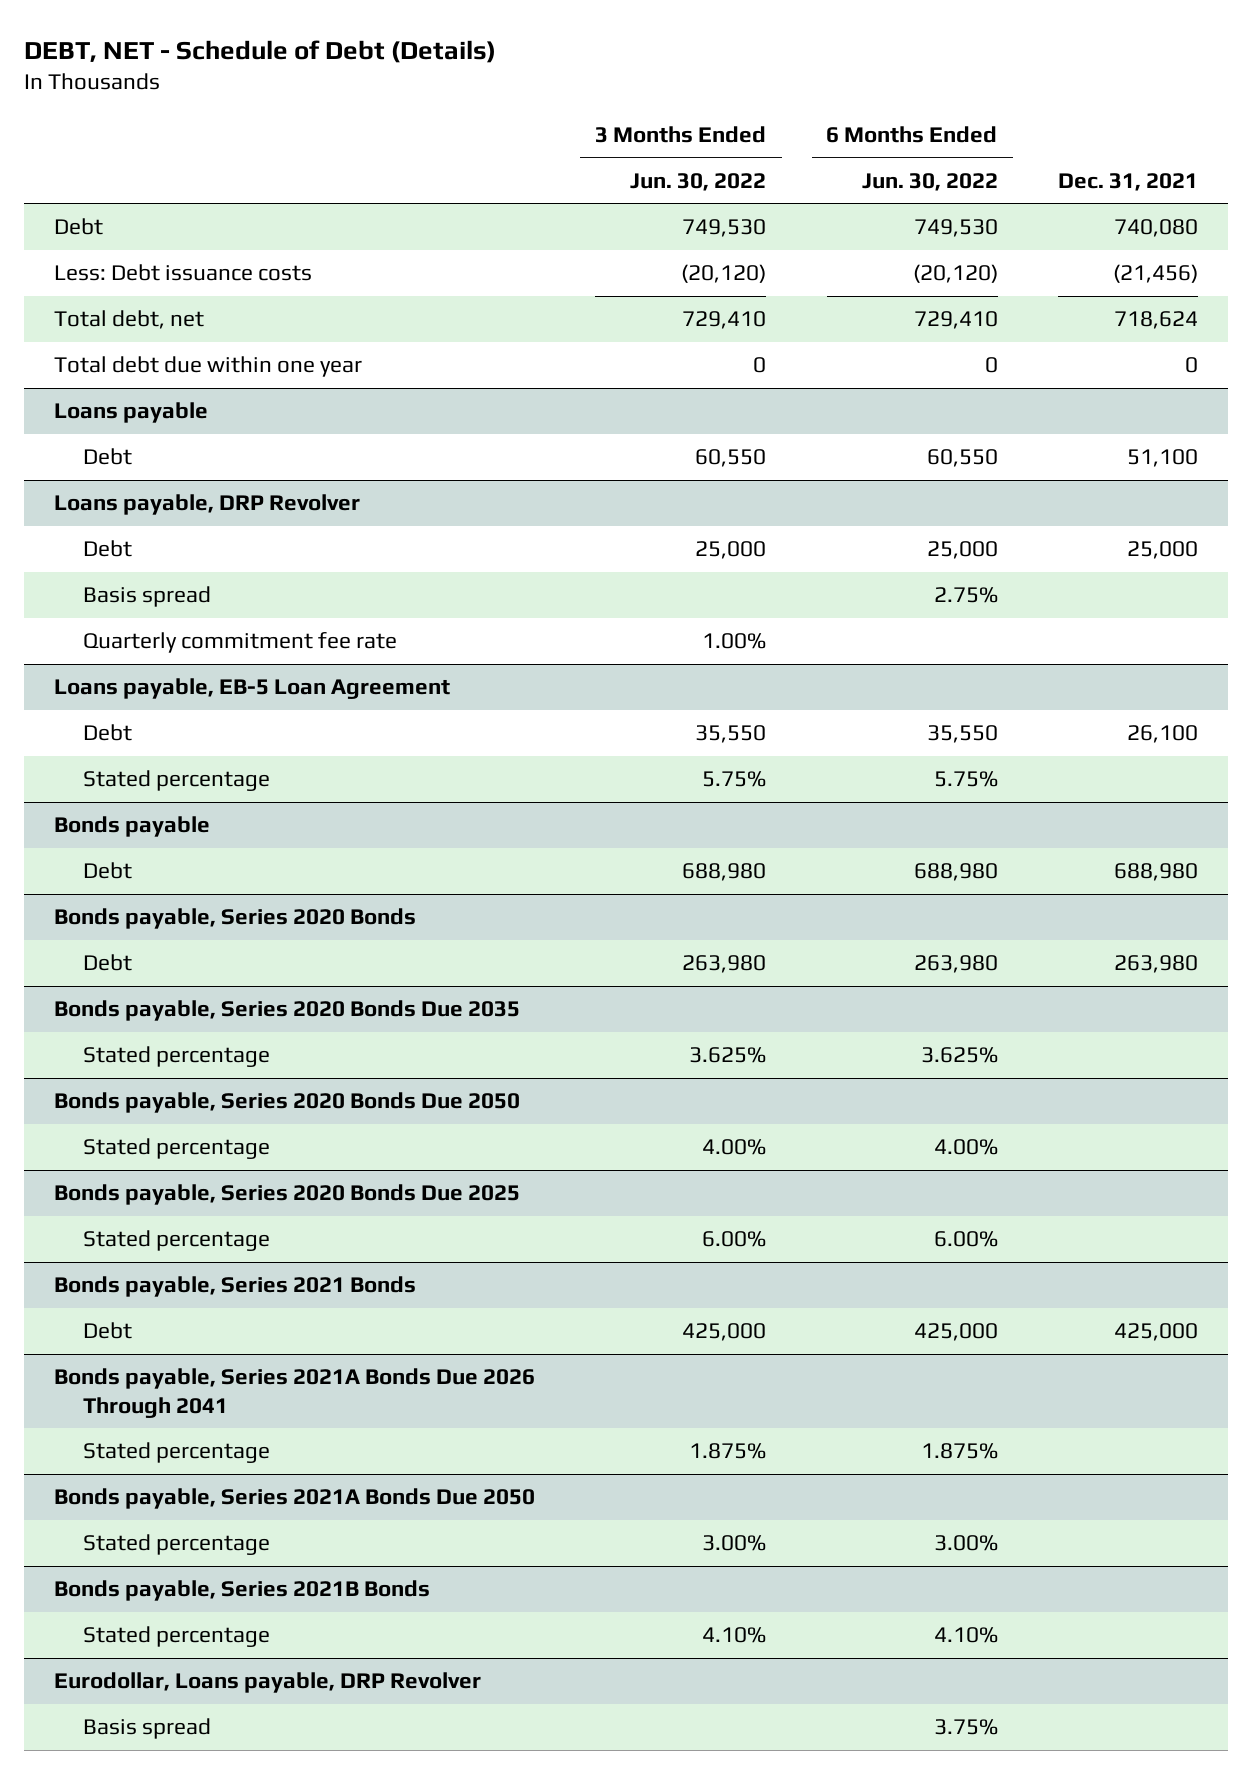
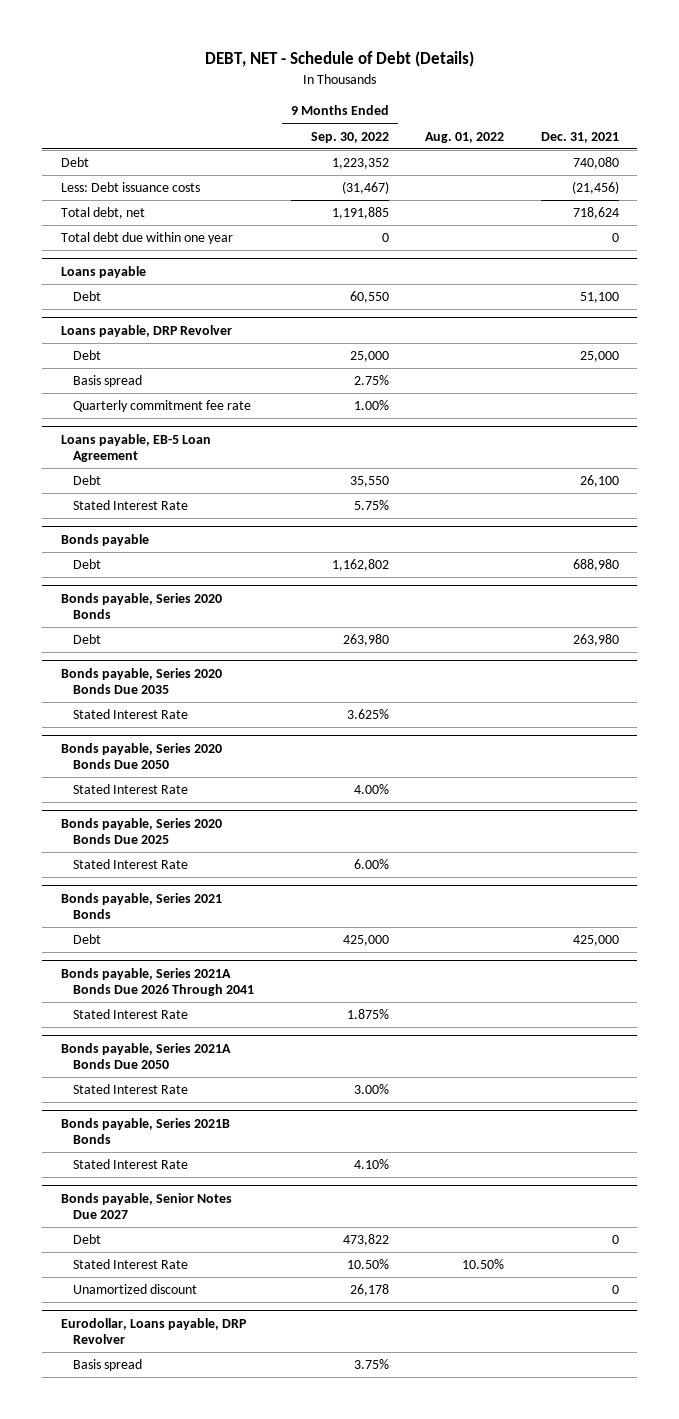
- | 3 Months Ended Jun. 30, 2022 | 6 Months Ended Jun. 30, 2022 | Dec. 31, 2021
+ | 9 Months Ended Sep. 30, 2022 | Aug. 01, 2022 | Dec. 31, 2021
@ Loans payable, EB-5 Loan Agreement
- Stated percentage | 5.75% | 5.75% |
+ Stated Interest Rate | 5.75% | |
@ Bonds payable, Series 2020 Bonds Due 2035
- Stated percentage | 3.625% | 3.625% |
+ Stated Interest Rate | 3.625% | |
@ Bonds payable, Series 2020 Bonds Due 2050
- Stated percentage | 4.00% | 4.00% |
+ Stated Interest Rate | 4.00% | |
@ Bonds payable, Series 2020 Bonds Due 2025
- Stated percentage | 6.00% | 6.00% |
+ Stated Interest Rate | 6.00% | |
@ Bonds payable, Series 2021A Bonds Due 2026 Through 2041
- Stated percentage | 1.875% | 1.875% |
+ Stated Interest Rate | 1.875% | |
@ Bonds payable, Series 2021A Bonds Due 2050
- Stated percentage | 3.00% | 3.00% |
+ Stated Interest Rate | 3.00% | |
@ Bonds payable, Series 2021B Bonds
- Stated percentage | 4.10% | 4.10% |
+ Stated Interest Rate | 4.10% | |
+ Bonds payable, Senior Notes Due 2027
+ Debt | 473,822 | | 0
+ Stated Interest Rate | 10.50% | 10.50% |
+ Unamortized discount | 26,178 | | 0

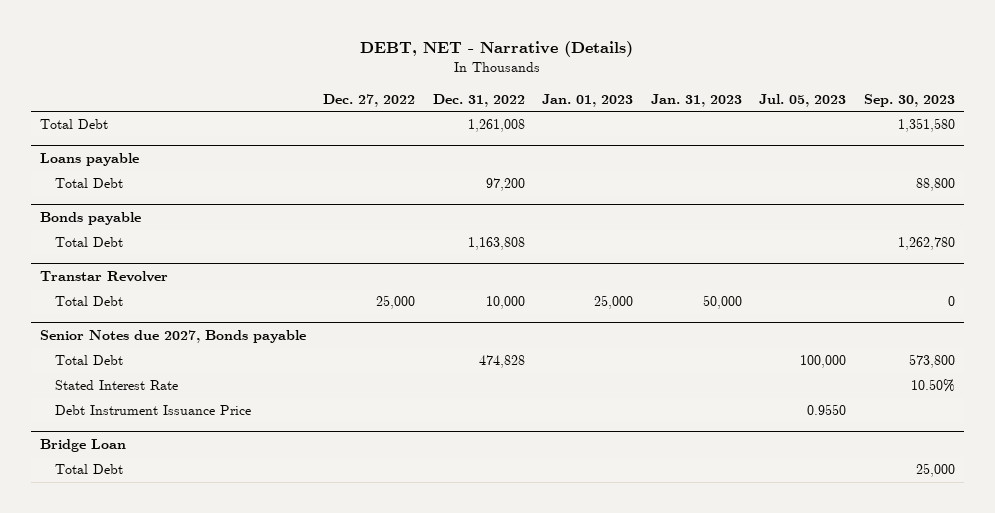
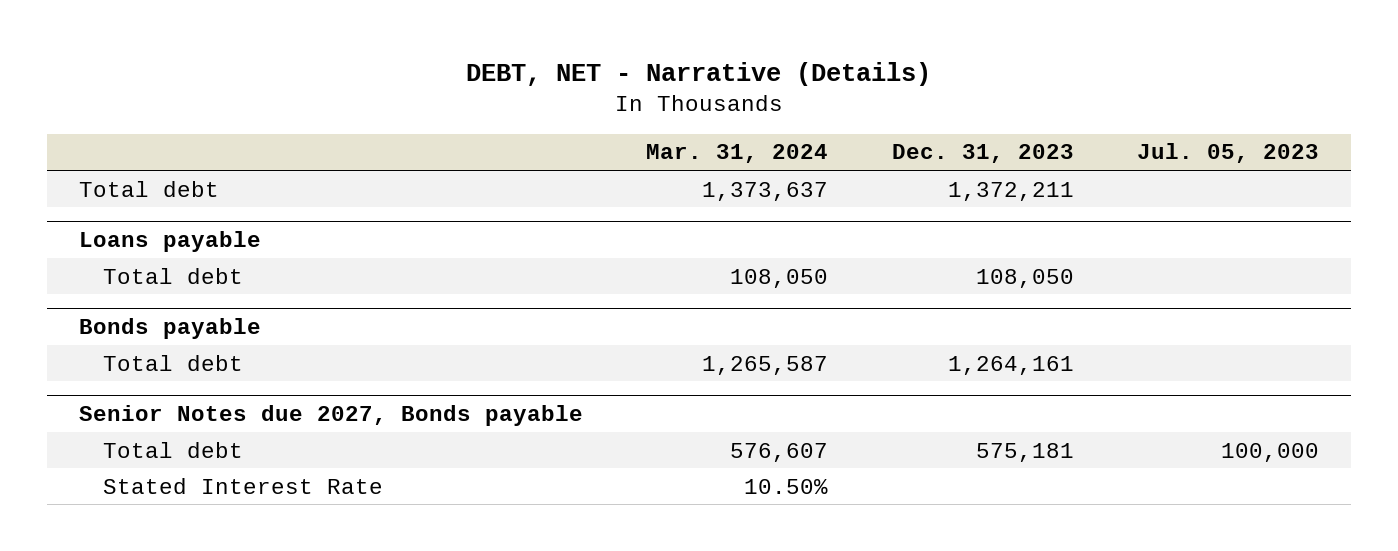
- | Dec. 27, 2022 | Dec. 31, 2022 | Jan. 01, 2023 | Jan. 31, 2023 | Jul. 05, 2023 | Sep. 30, 2023
+ | Mar. 31, 2024 | Dec. 31, 2023 | Jul. 05, 2023
- Total Debt | | 1,261,008 | | | | 1,351,580
+ Total debt | 1,373,637 | 1,372,211 |
@ Loans payable
- Total Debt | | 97,200 | | | | 88,800
+ Total debt | 108,050 | 108,050 |
@ Bonds payable
- Total Debt | | 1,163,808 | | | | 1,262,780
- Transtar Revolver
- Total Debt | 25,000 | 10,000 | 25,000 | 50,000 | | 0
@ Bonds payable
+ Total debt | 1,265,587 | 1,264,161 |
@ Senior Notes due 2027, Bonds payable
- Total Debt | | 474,828 | | | 100,000 | 573,800
+ Total debt | 576,607 | 575,181 | 100,000
- Debt Instrument Issuance Price | | | | | 0.9550 |
- Bridge Loan
- Total Debt | | | | | | 25,000

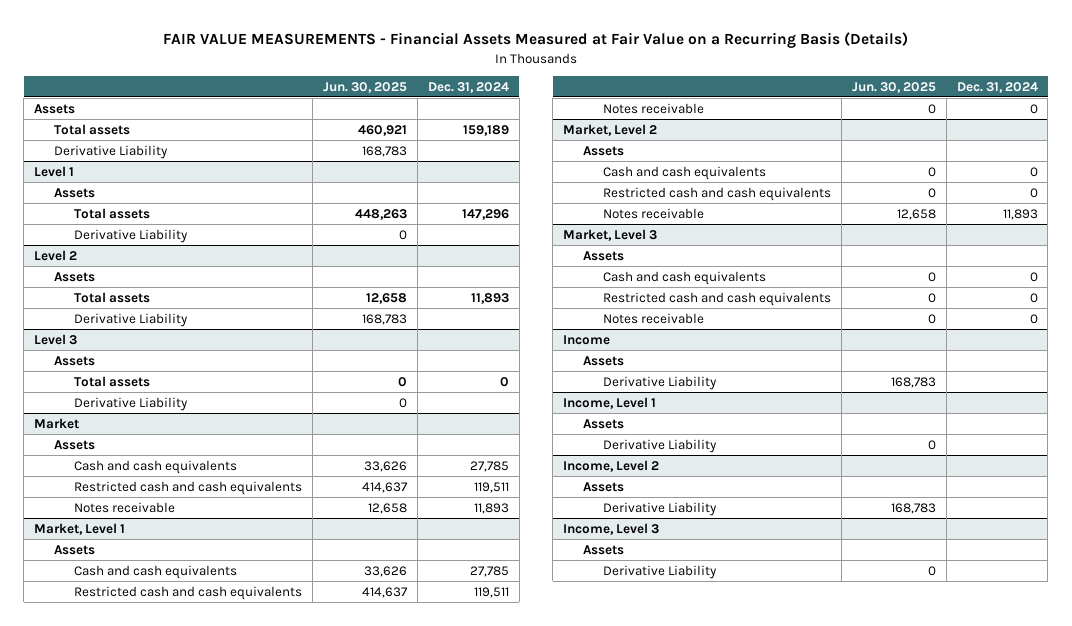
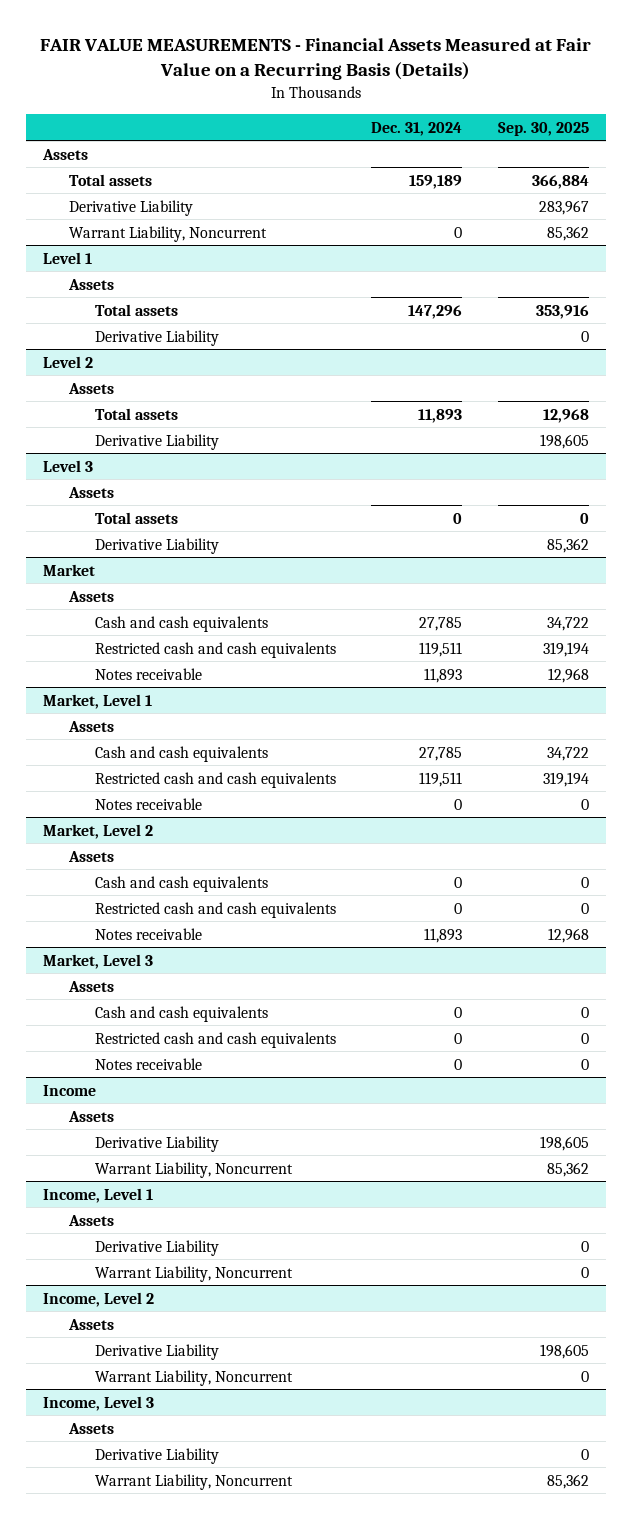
- | Jun. 30, 2025 | Dec. 31, 2024
+ | Dec. 31, 2024 | Sep. 30, 2025
+ Warrant Liability, Noncurrent | 0 | 85,362
@ Income
+ Warrant Liability, Noncurrent | | 85,362
@ Income, Level 1
+ Warrant Liability, Noncurrent | | 0
@ Income, Level 2
+ Warrant Liability, Noncurrent | | 0
@ Income, Level 3
+ Warrant Liability, Noncurrent | | 85,362

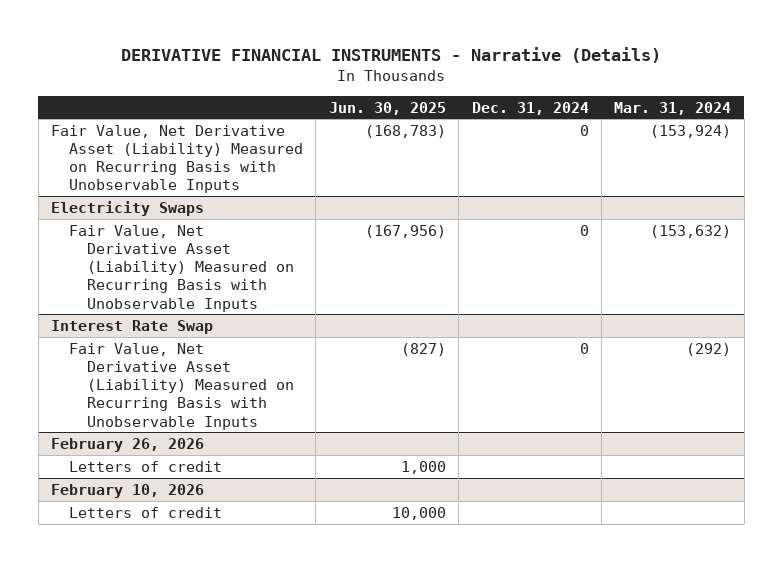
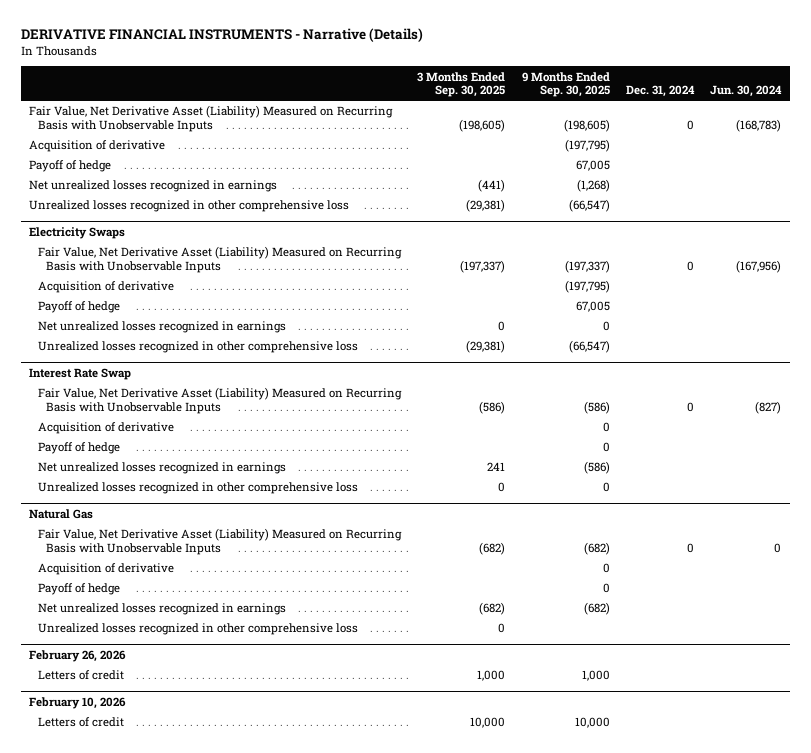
- | Jun. 30, 2025 | Dec. 31, 2024 | Mar. 31, 2024
+ | 3 Months Ended Sep. 30, 2025 | 9 Months Ended Sep. 30, 2025 | Dec. 31, 2024 | Jun. 30, 2024
+ Acquisition of derivative | | (197,795) | |
+ Payoff of hedge | | 67,005 | |
+ Net unrealized losses recognized in earnings | (441) | (1,268) | |
+ Unrealized losses recognized in other comprehensive loss | (29,381) | (66,547) | |
@ Electricity Swaps
+ Acquisition of derivative | | (197,795) | |
+ Payoff of hedge | | 67,005 | |
+ Net unrealized losses recognized in earnings | 0 | 0 | |
+ Unrealized losses recognized in other comprehensive loss | (29,381) | (66,547) | |
@ Interest Rate Swap
+ Acquisition of derivative | | 0 | |
+ Payoff of hedge | | 0 | |
+ Net unrealized losses recognized in earnings | 241 | (586) | |
+ Unrealized losses recognized in other comprehensive loss | 0 | 0 | |
+ Natural Gas
+ Fair Value, Net Derivative Asset (Liability) Measured on Recurring Basis with Unobservable Inputs | (682) | (682) | 0 | 0
+ Acquisition of derivative | | 0 | |
+ Payoff of hedge | | 0 | |
+ Net unrealized losses recognized in earnings | (682) | (682) | |
+ Unrealized losses recognized in other comprehensive loss | 0 | | |

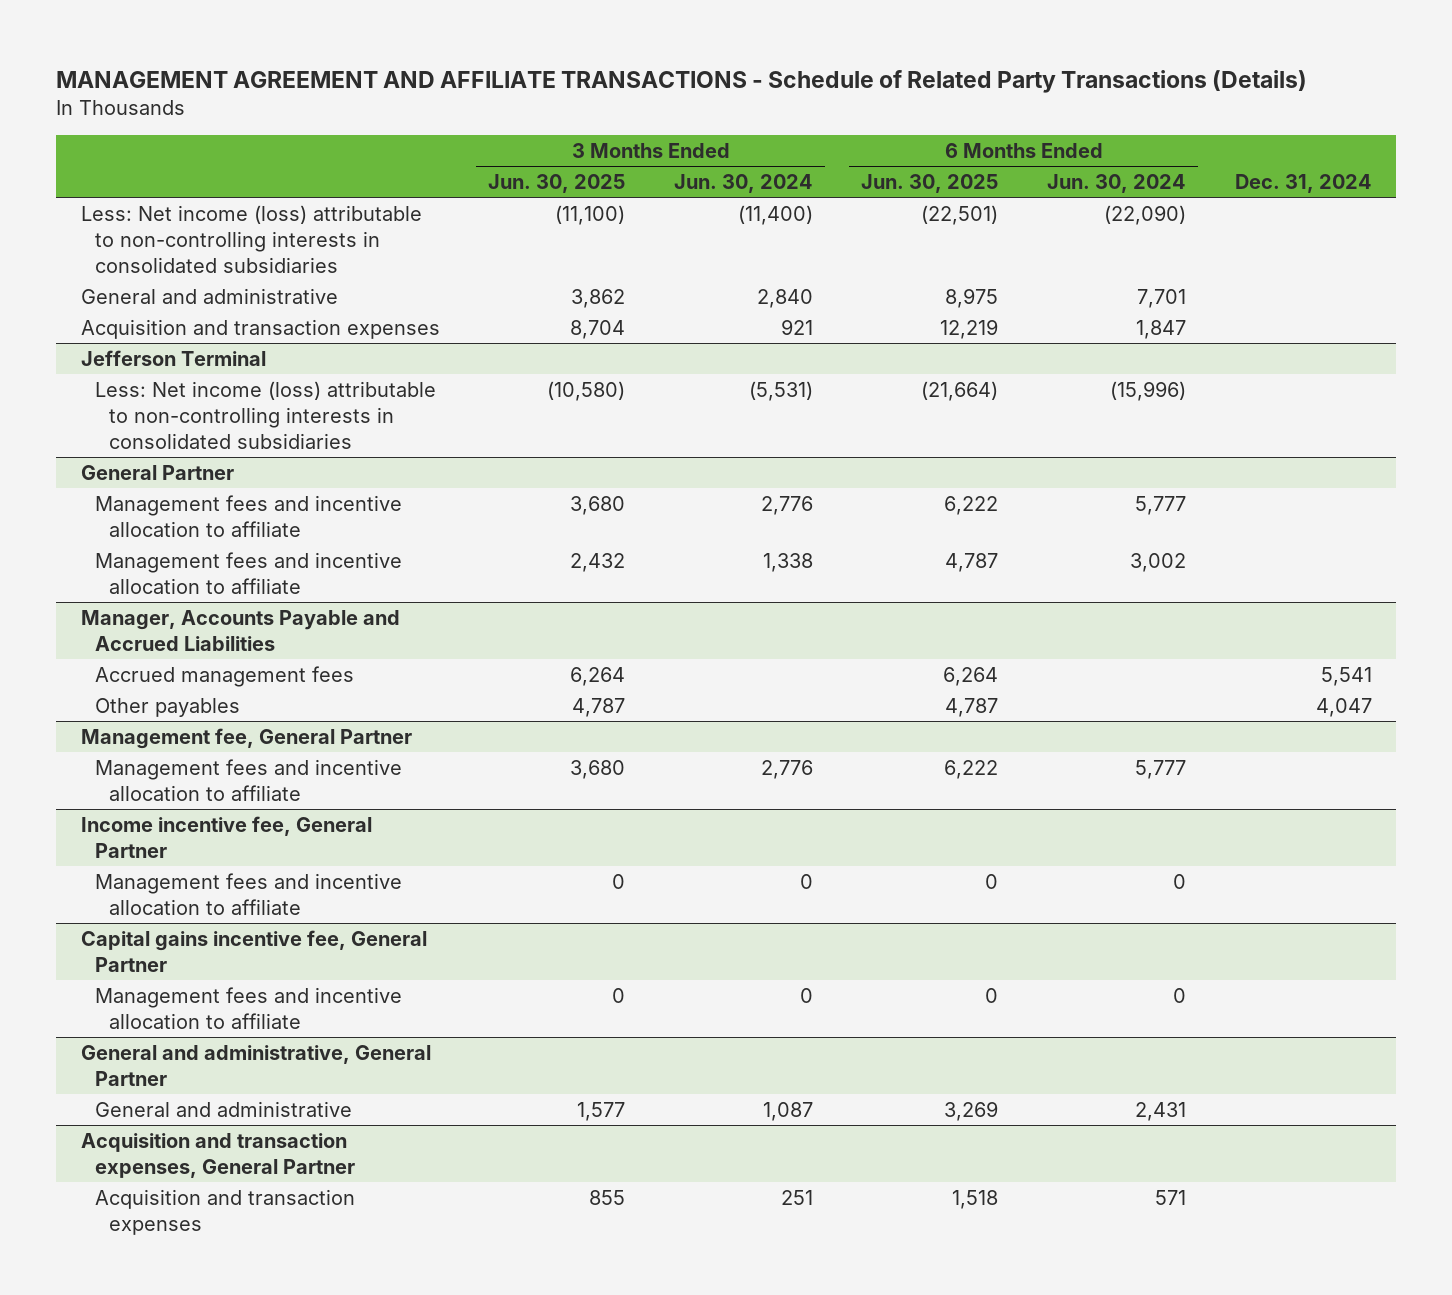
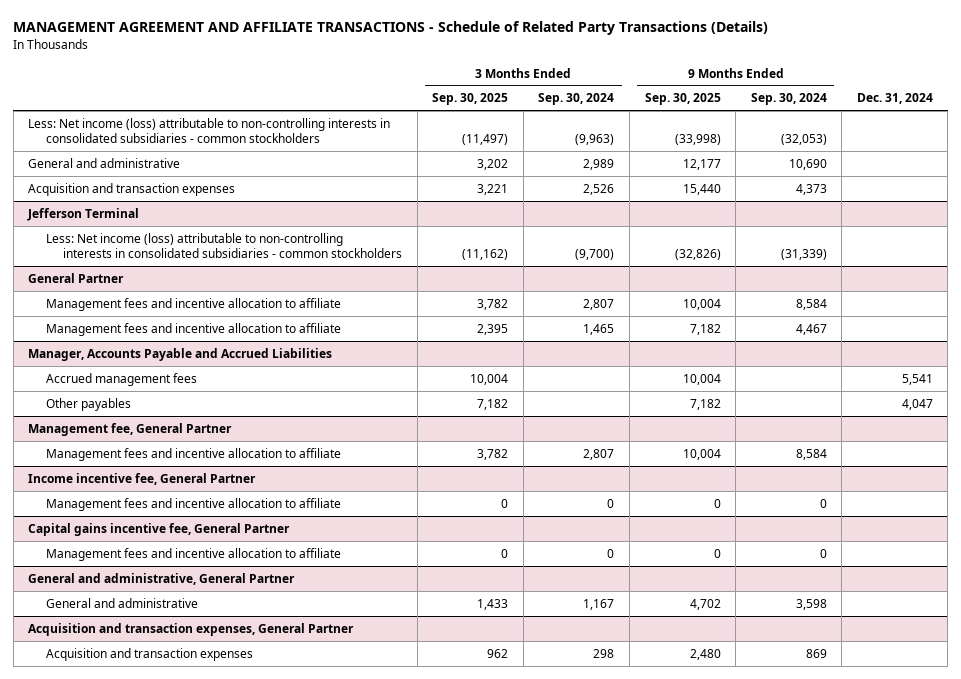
- | 3 Months Ended Jun. 30, 2025 | 3 Months Ended Jun. 30, 2024 | 6 Months Ended Jun. 30, 2025 | 6 Months Ended Jun. 30, 2024 | Dec. 31, 2024
+ | 3 Months Ended Sep. 30, 2025 | 3 Months Ended Sep. 30, 2024 | 9 Months Ended Sep. 30, 2025 | 9 Months Ended Sep. 30, 2024 | Dec. 31, 2024
- Less: Net income (loss) attributable to non-controlling interests in consolidated subsidiaries | (11,100) | (11,400) | (22,501) | (22,090) |
+ Less: Net income (loss) attributable to non-controlling interests in consolidated subsidiaries - common stockholders | (11,497) | (9,963) | (33,998) | (32,053) |
@ Jefferson Terminal
- Less: Net income (loss) attributable to non-controlling interests in consolidated subsidiaries | (10,580) | (5,531) | (21,664) | (15,996) |
+ Less: Net income (loss) attributable to non-controlling interests in consolidated subsidiaries - common stockholders | (11,162) | (9,700) | (32,826) | (31,339) |

